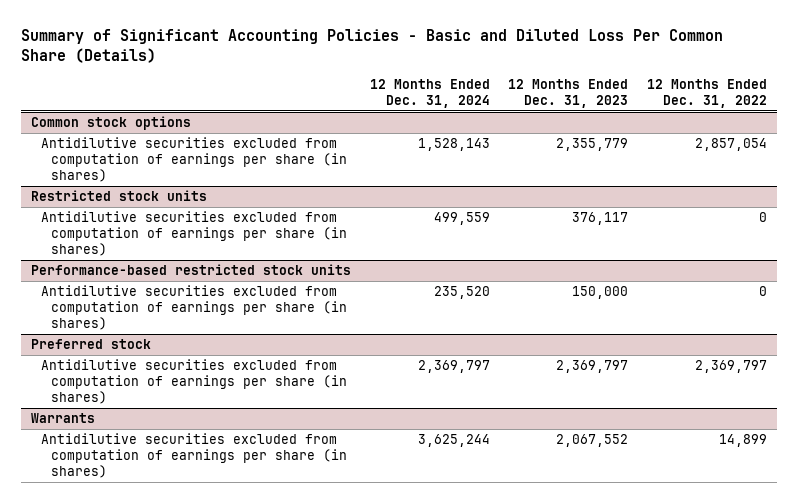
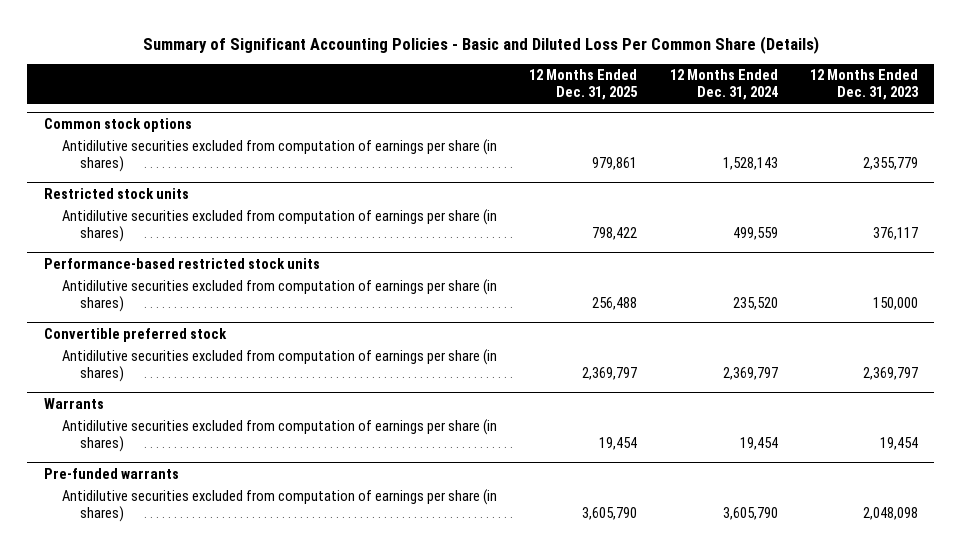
- | 12 Months Ended Dec. 31, 2024 | 12 Months Ended Dec. 31, 2023 | 12 Months Ended Dec. 31, 2022
+ | 12 Months Ended Dec. 31, 2025 | 12 Months Ended Dec. 31, 2024 | 12 Months Ended Dec. 31, 2023
- Preferred stock
+ Convertible preferred stock
@ Warrants
- Antidilutive securities excluded from computation of earnings per share (in shares) | 3,625,244 | 2,067,552 | 14,899
+ Antidilutive securities excluded from computation of earnings per share (in shares) | 19,454 | 19,454 | 19,454
+ Pre-funded warrants
+ Antidilutive securities excluded from computation of earnings per share (in shares) | 3,605,790 | 3,605,790 | 2,048,098

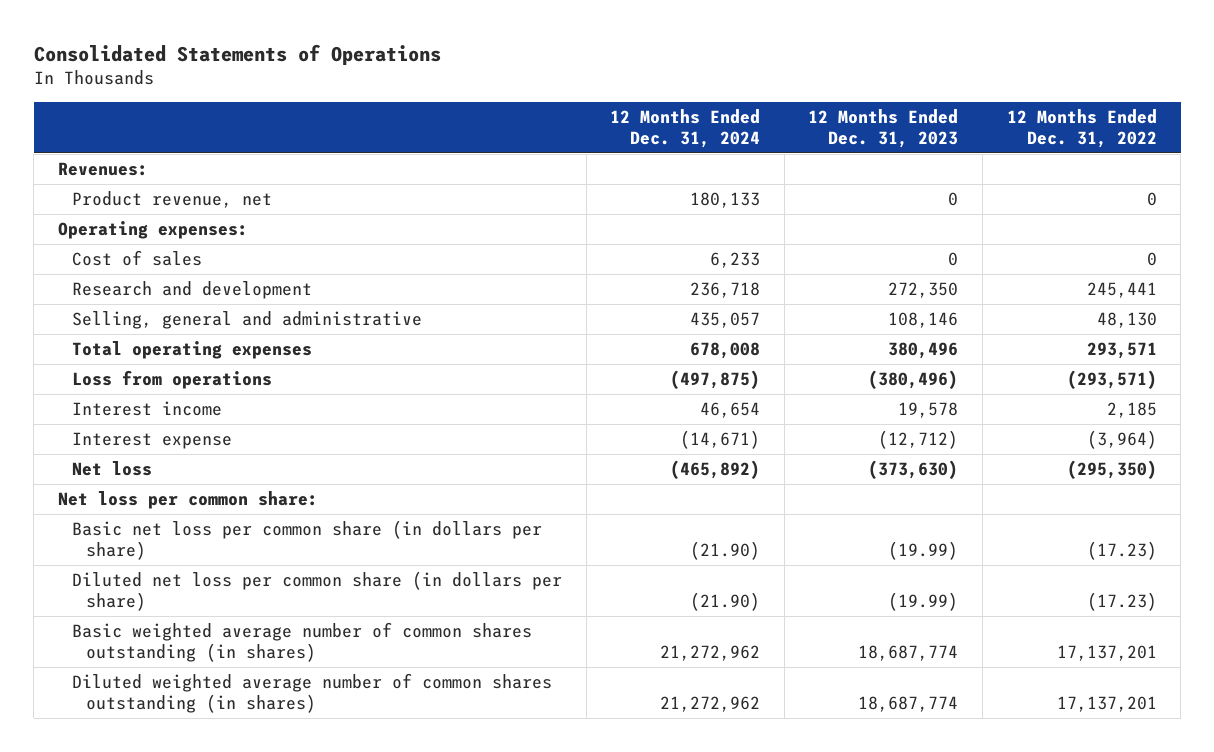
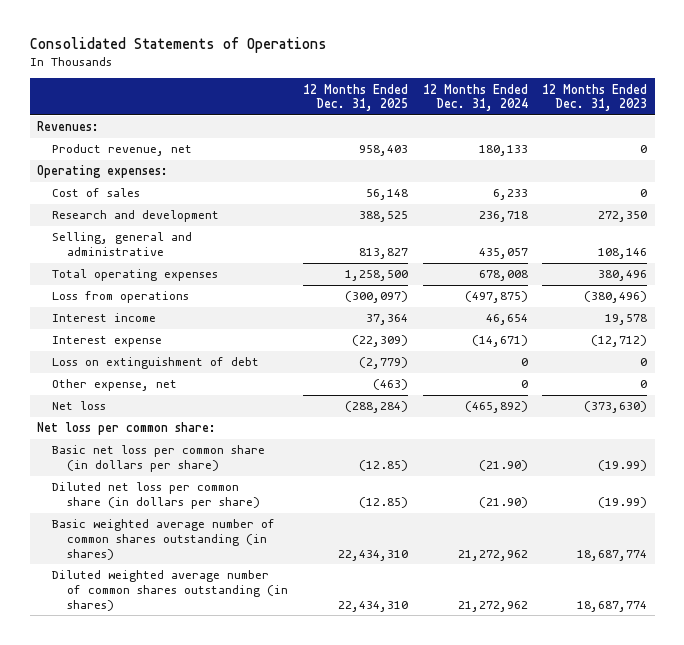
- | 12 Months Ended Dec. 31, 2024 | 12 Months Ended Dec. 31, 2023 | 12 Months Ended Dec. 31, 2022
+ | 12 Months Ended Dec. 31, 2025 | 12 Months Ended Dec. 31, 2024 | 12 Months Ended Dec. 31, 2023
+ Loss on extinguishment of debt | (2,779) | 0 | 0
+ Other expense, net | (463) | 0 | 0

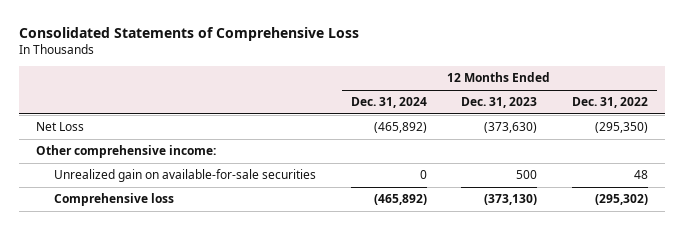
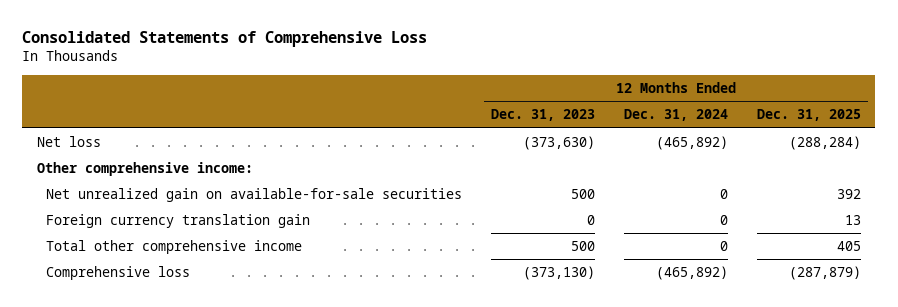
- | 12 Months Ended Dec. 31, 2024 | 12 Months Ended Dec. 31, 2023 | 12 Months Ended Dec. 31, 2022
+ | 12 Months Ended Dec. 31, 2023 | 12 Months Ended Dec. 31, 2024 | 12 Months Ended Dec. 31, 2025
- Net Loss | (465,892) | (373,630) | (295,350)
+ Net loss | (373,630) | (465,892) | (288,284)
- Unrealized gain on available-for-sale securities | 0 | 500 | 48
+ Net unrealized gain on available-for-sale securities | 500 | 0 | 392
+ Foreign currency translation gain | 0 | 0 | 13
+ Total other comprehensive income | 500 | 0 | 405

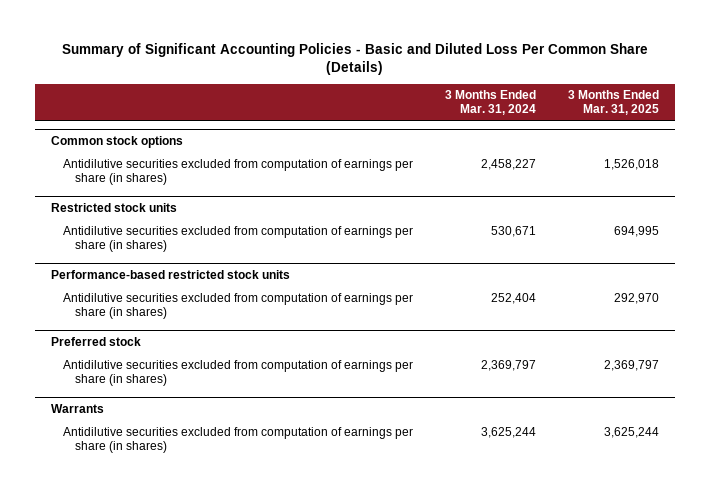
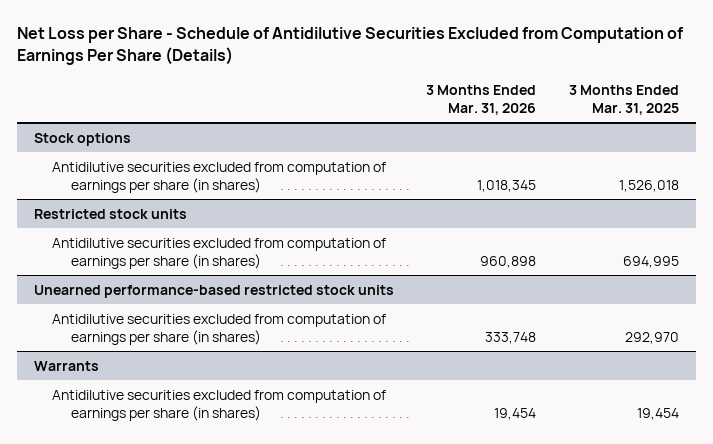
- Summary of Significant Accounting Policies - Basic and Diluted Loss Per Common Share (Details)
+ Net Loss per Share - Schedule of Antidilutive Securities Excluded from Computation of Earnings Per Share (Details)
- | 3 Months Ended Mar. 31, 2024 | 3 Months Ended Mar. 31, 2025
+ | 3 Months Ended Mar. 31, 2026 | 3 Months Ended Mar. 31, 2025
- Common stock options
+ Stock options
- Performance-based restricted stock units
+ Unearned performance-based restricted stock units
- Preferred stock
- Antidilutive securities excluded from computation of earnings per share (in shares) | 2,369,797 | 2,369,797
@ Warrants
- Antidilutive securities excluded from computation of earnings per share (in shares) | 3,625,244 | 3,625,244
+ Antidilutive securities excluded from computation of earnings per share (in shares) | 19,454 | 19,454

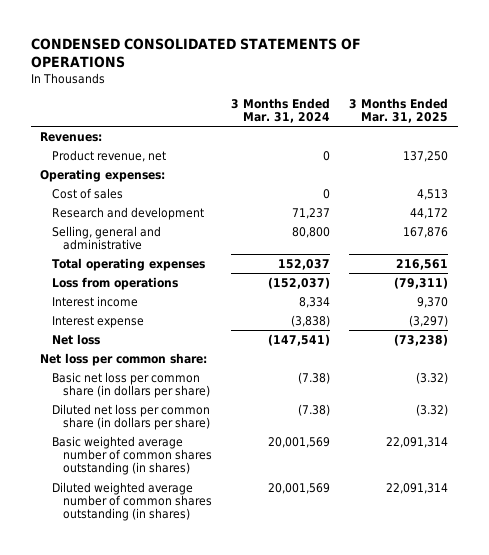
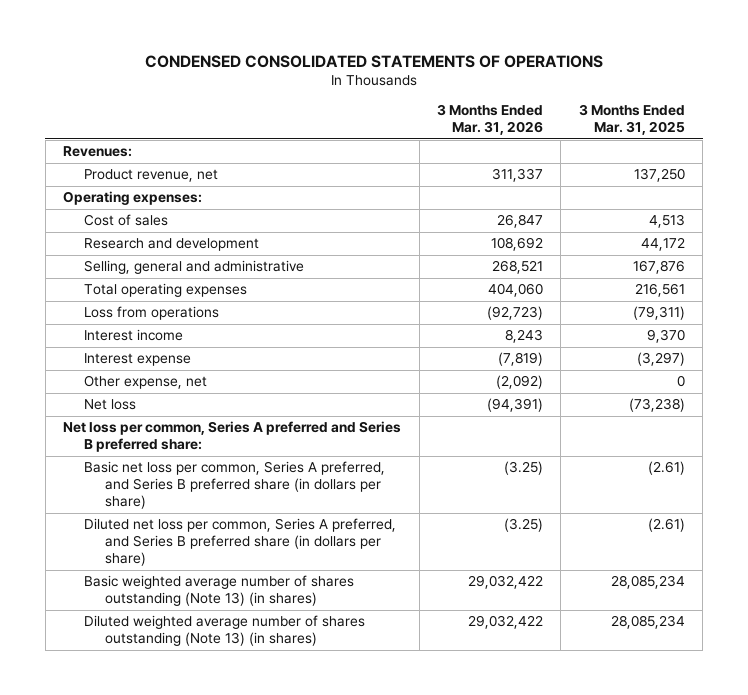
- | 3 Months Ended Mar. 31, 2024 | 3 Months Ended Mar. 31, 2025
+ | 3 Months Ended Mar. 31, 2026 | 3 Months Ended Mar. 31, 2025
+ Other expense, net | (2,092) | 0
- Net loss per common share:
- Basic net loss per common share (in dollars per share) | (7.38) | (3.32)
- Diluted net loss per common share (in dollars per share) | (7.38) | (3.32)
- Basic weighted average number of common shares outstanding (in shares) | 20,001,569 | 22,091,314
- Diluted weighted average number of common shares outstanding (in shares) | 20,001,569 | 22,091,314
+ Net loss per common, Series A preferred and Series B preferred share:
+ Basic net loss per common, Series A preferred, and Series B preferred share (in dollars per share) | (3.25) | (2.61)
+ Diluted net loss per common, Series A preferred, and Series B preferred share (in dollars per share) | (3.25) | (2.61)
+ Basic weighted average number of shares outstanding (Note 13) (in shares) | 29,032,422 | 28,085,234
+ Diluted weighted average number of shares outstanding (Note 13) (in shares) | 29,032,422 | 28,085,234

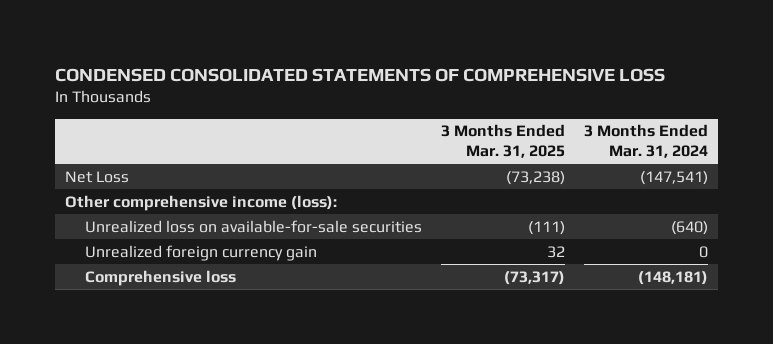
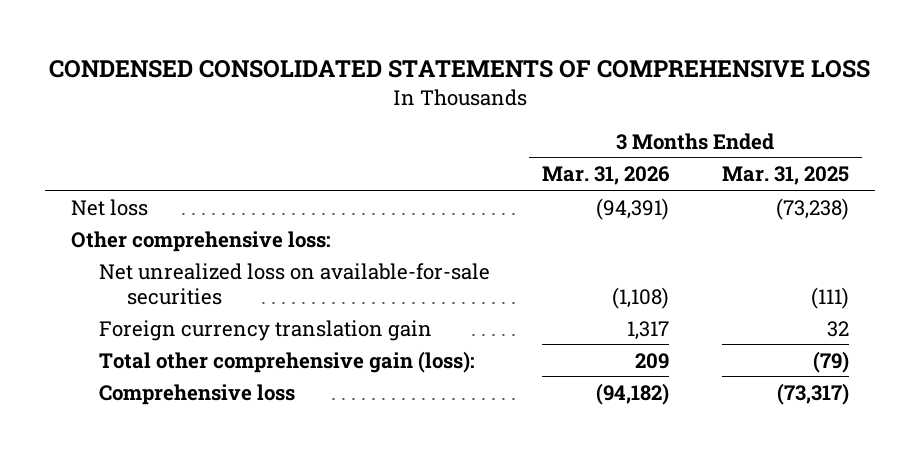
- | 3 Months Ended Mar. 31, 2025 | 3 Months Ended Mar. 31, 2024
+ | 3 Months Ended Mar. 31, 2026 | 3 Months Ended Mar. 31, 2025
- Net Loss | (73,238) | (147,541)
- Other comprehensive income (loss):
- Unrealized loss on available-for-sale securities | (111) | (640)
- Unrealized foreign currency gain | 32 | 0
+ Net loss | (94,391) | (73,238)
+ Other comprehensive loss:
+ Net unrealized loss on available-for-sale securities | (1,108) | (111)
+ Foreign currency translation gain | 1,317 | 32
+ Total other comprehensive gain (loss): | 209 | (79)

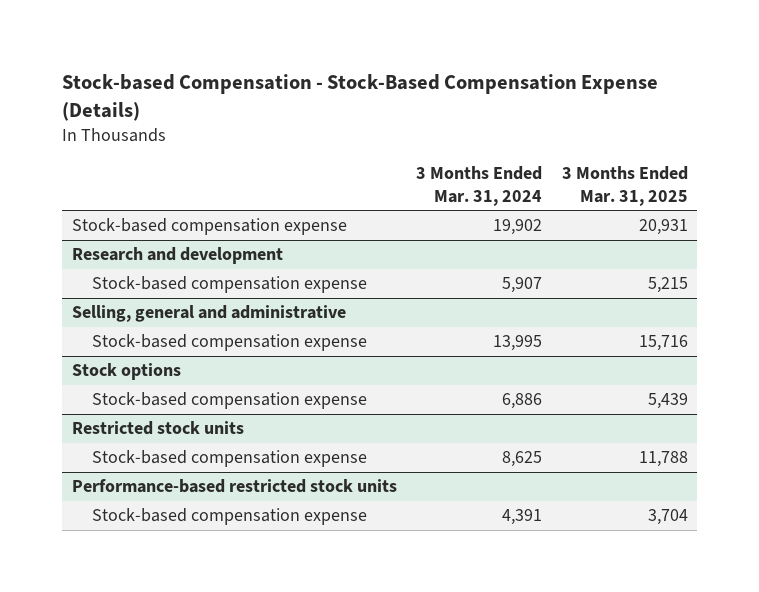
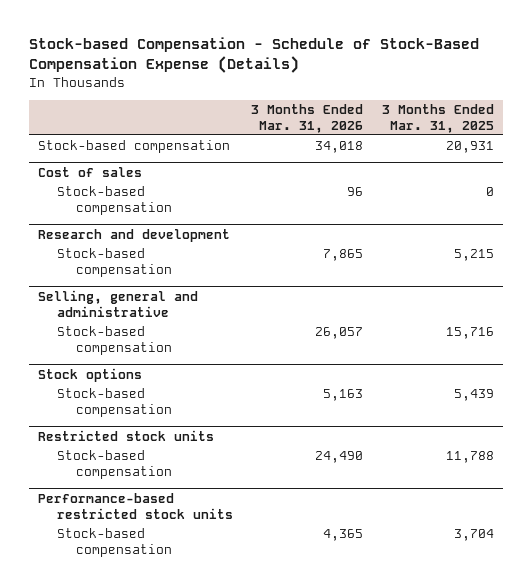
- Stock-based Compensation - Stock-Based Compensation Expense (Details)
+ Stock-based Compensation - Schedule of Stock-Based Compensation Expense (Details)
- | 3 Months Ended Mar. 31, 2024 | 3 Months Ended Mar. 31, 2025
+ | 3 Months Ended Mar. 31, 2026 | 3 Months Ended Mar. 31, 2025
- Stock-based compensation expense | 19,902 | 20,931
+ Stock-based compensation | 34,018 | 20,931
+ Cost of sales
+ Stock-based compensation | 96 | 0
@ Research and development
- Stock-based compensation expense | 5,907 | 5,215
+ Stock-based compensation | 7,865 | 5,215
@ Selling, general and administrative
- Stock-based compensation expense | 13,995 | 15,716
+ Stock-based compensation | 26,057 | 15,716
@ Stock options
- Stock-based compensation expense | 6,886 | 5,439
+ Stock-based compensation | 5,163 | 5,439
@ Restricted stock units
- Stock-based compensation expense | 8,625 | 11,788
+ Stock-based compensation | 24,490 | 11,788
@ Performance-based restricted stock units
- Stock-based compensation expense | 4,391 | 3,704
+ Stock-based compensation | 4,365 | 3,704

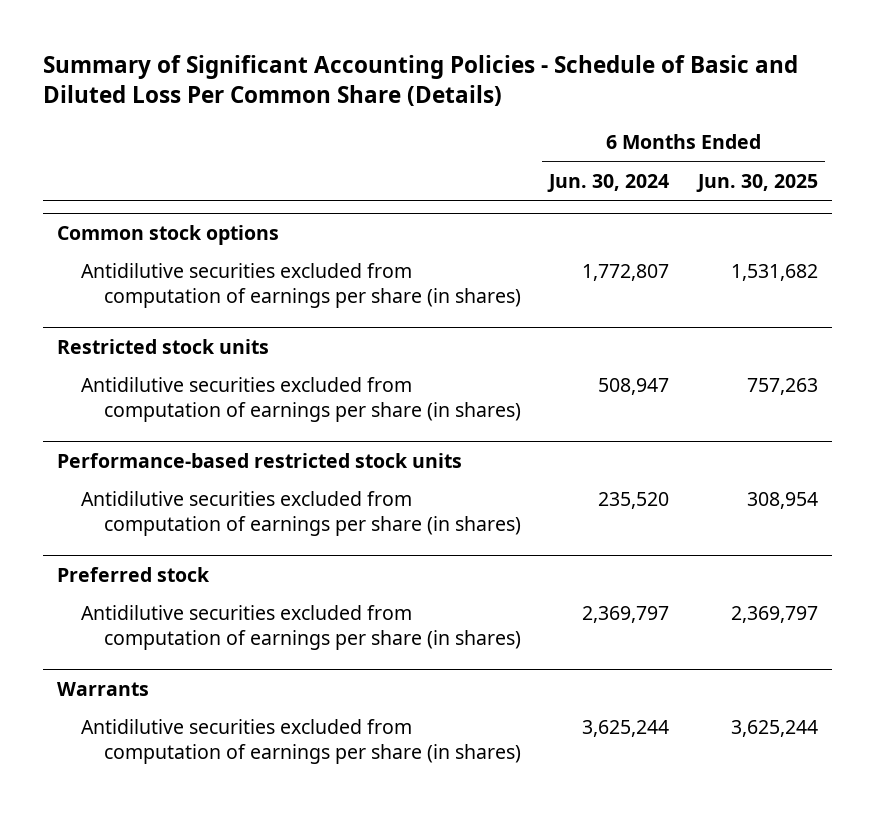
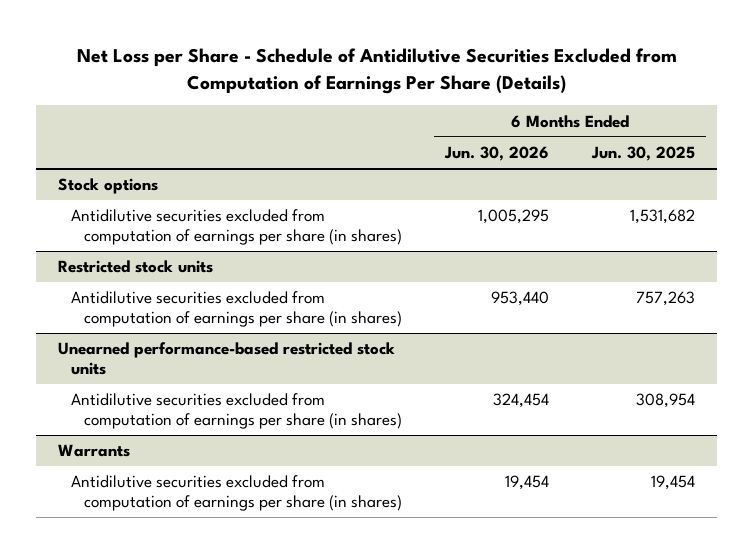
- Summary of Significant Accounting Policies - Schedule of Basic and Diluted Loss Per Common Share (Details)
+ Net Loss per Share - Schedule of Antidilutive Securities Excluded from Computation of Earnings Per Share (Details)
- | 6 Months Ended Jun. 30, 2024 | 6 Months Ended Jun. 30, 2025
+ | 6 Months Ended Jun. 30, 2026 | 6 Months Ended Jun. 30, 2025
- Common stock options
+ Stock options
- Performance-based restricted stock units
+ Unearned performance-based restricted stock units
- Preferred stock
- Antidilutive securities excluded from computation of earnings per share (in shares) | 2,369,797 | 2,369,797
@ Warrants
- Antidilutive securities excluded from computation of earnings per share (in shares) | 3,625,244 | 3,625,244
+ Antidilutive securities excluded from computation of earnings per share (in shares) | 19,454 | 19,454

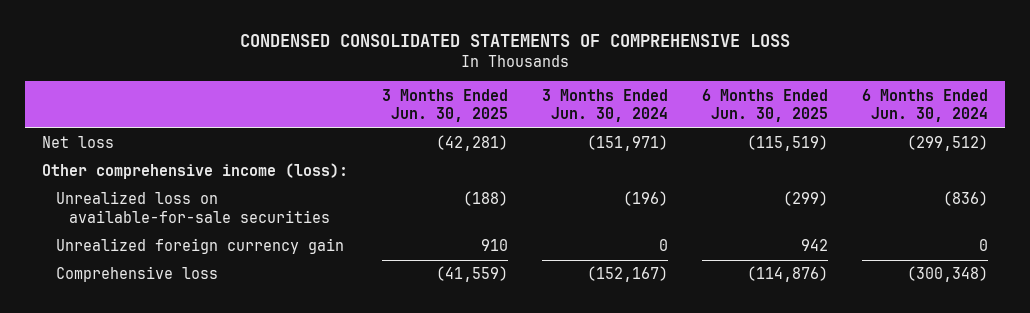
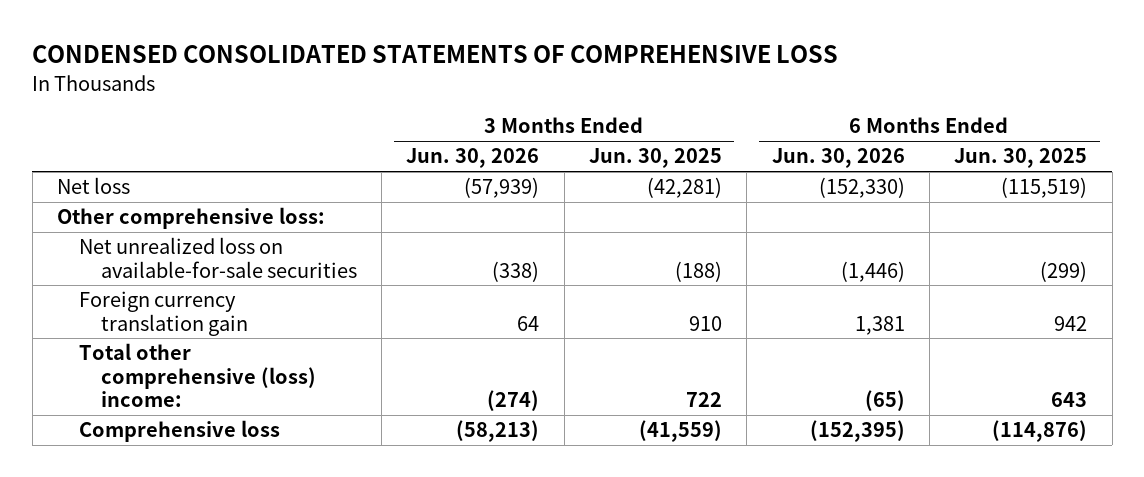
- | 3 Months Ended Jun. 30, 2025 | 3 Months Ended Jun. 30, 2024 | 6 Months Ended Jun. 30, 2025 | 6 Months Ended Jun. 30, 2024
+ | 3 Months Ended Jun. 30, 2026 | 3 Months Ended Jun. 30, 2025 | 6 Months Ended Jun. 30, 2026 | 6 Months Ended Jun. 30, 2025
- Other comprehensive income (loss):
- Unrealized loss on available-for-sale securities | (188) | (196) | (299) | (836)
- Unrealized foreign currency gain | 910 | 0 | 942 | 0
+ Other comprehensive loss:
+ Net unrealized loss on available-for-sale securities | (338) | (188) | (1,446) | (299)
+ Foreign currency translation gain | 64 | 910 | 1,381 | 942
+ Total other comprehensive (loss) income: | (274) | 722 | (65) | 643

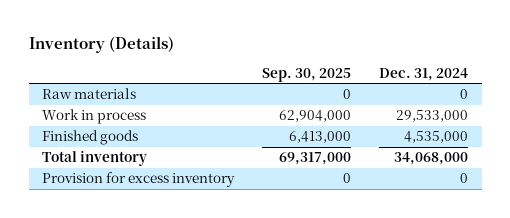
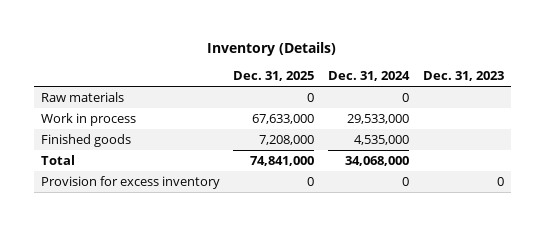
- | Sep. 30, 2025 | Dec. 31, 2024
+ | Dec. 31, 2025 | Dec. 31, 2024 | Dec. 31, 2023
- Total inventory | 69,317,000 | 34,068,000
+ Total | 74,841,000 | 34,068,000 |

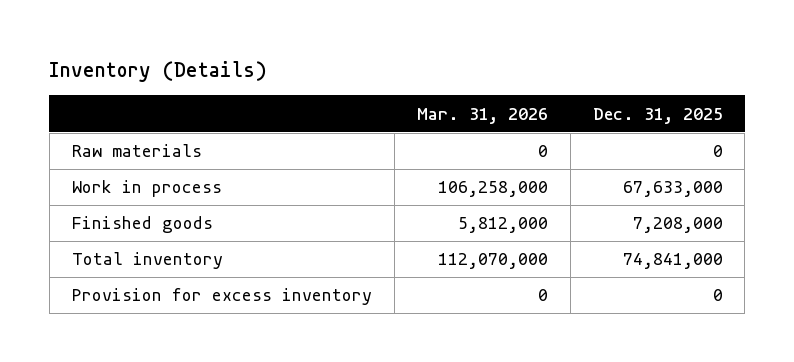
- | Dec. 31, 2025 | Dec. 31, 2024 | Dec. 31, 2023
+ | Mar. 31, 2026 | Dec. 31, 2025
- Total | 74,841,000 | 34,068,000 |
+ Total inventory | 112,070,000 | 74,841,000

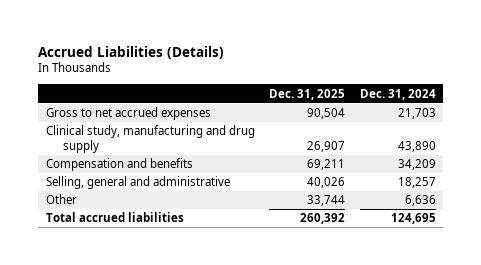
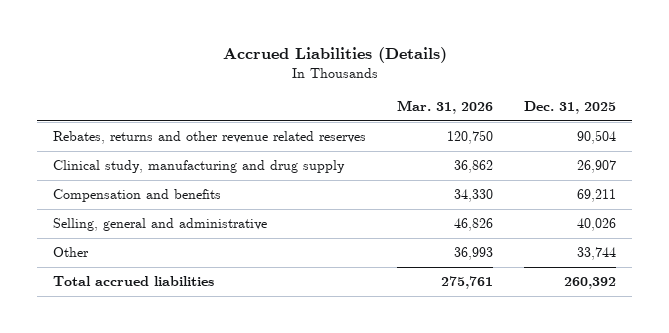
- | Dec. 31, 2025 | Dec. 31, 2024
+ | Mar. 31, 2026 | Dec. 31, 2025
- Gross to net accrued expenses | 90,504 | 21,703
+ Rebates, returns and other revenue related reserves | 120,750 | 90,504

